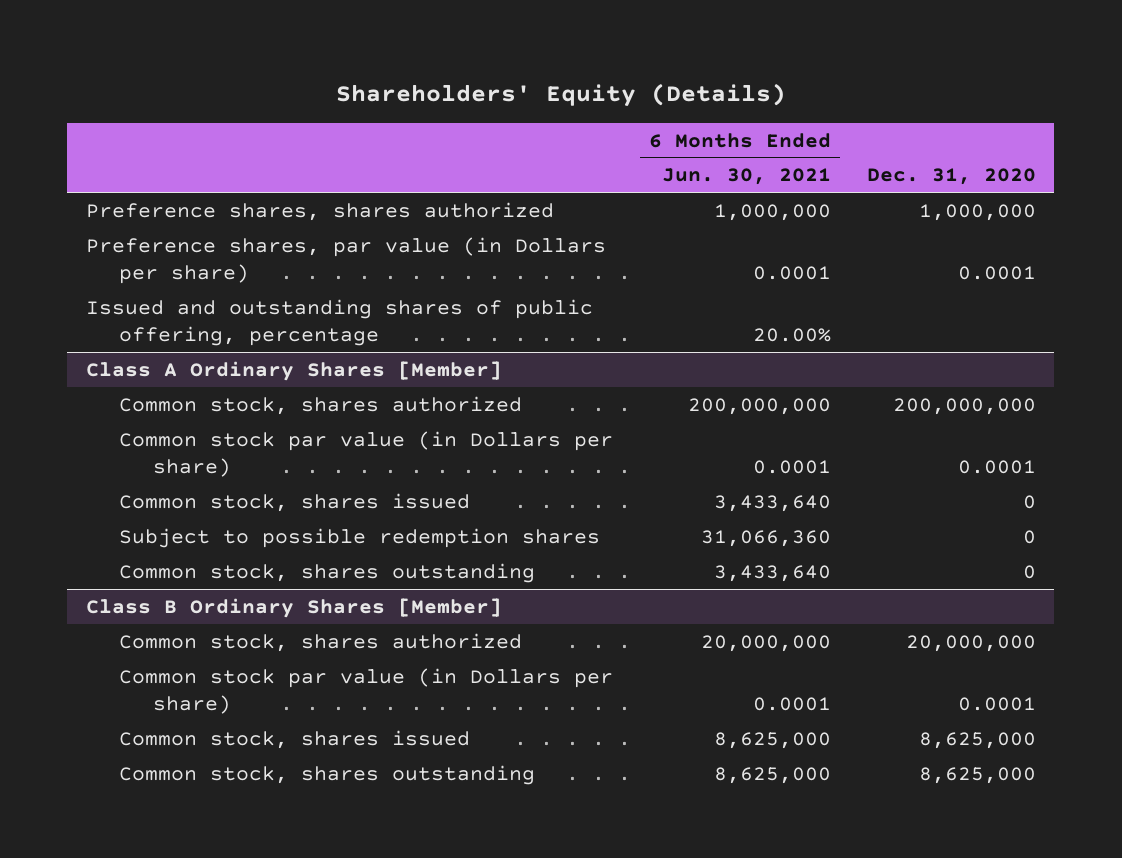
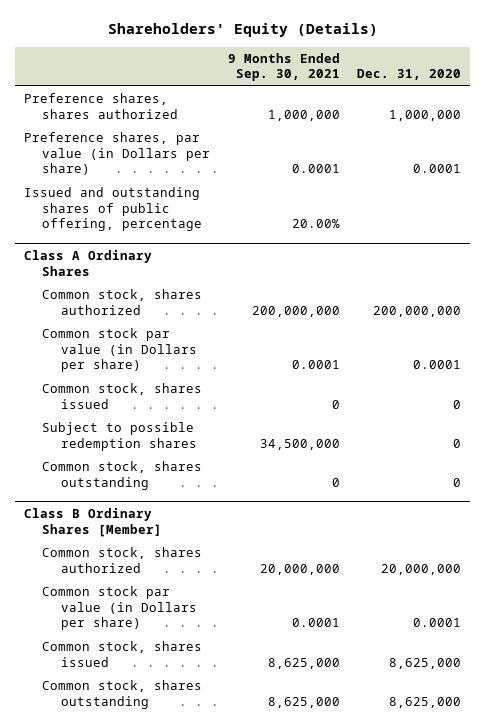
- | 6 Months Ended Jun. 30, 2021 | Dec. 31, 2020
+ | 9 Months Ended Sep. 30, 2021 | Dec. 31, 2020
- Class A Ordinary Shares [Member]
+ Class A Ordinary Shares

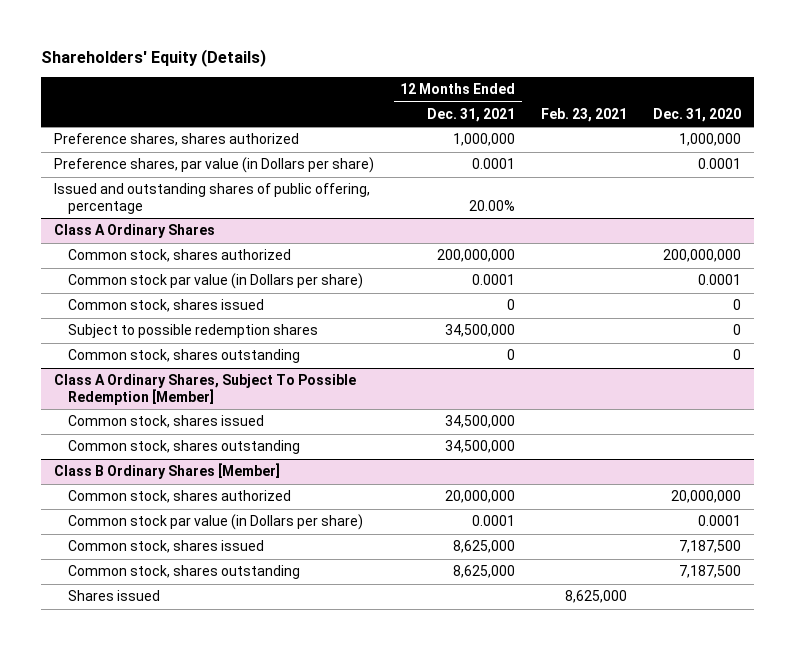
- | 9 Months Ended Sep. 30, 2021 | Dec. 31, 2020
+ | 12 Months Ended Dec. 31, 2021 | Feb. 23, 2021 | Dec. 31, 2020
+ Class A Ordinary Shares, Subject To Possible Redemption [Member]
+ Common stock, shares issued | 34,500,000 | |
+ Common stock, shares outstanding | 34,500,000 | |
@ Class B Ordinary Shares [Member]
- Common stock, shares issued | 8,625,000 | 8,625,000
- Common stock, shares outstanding | 8,625,000 | 8,625,000
+ Common stock, shares issued | 8,625,000 | | 7,187,500
+ Common stock, shares outstanding | 8,625,000 | | 7,187,500
+ Shares issued | | 8,625,000 |

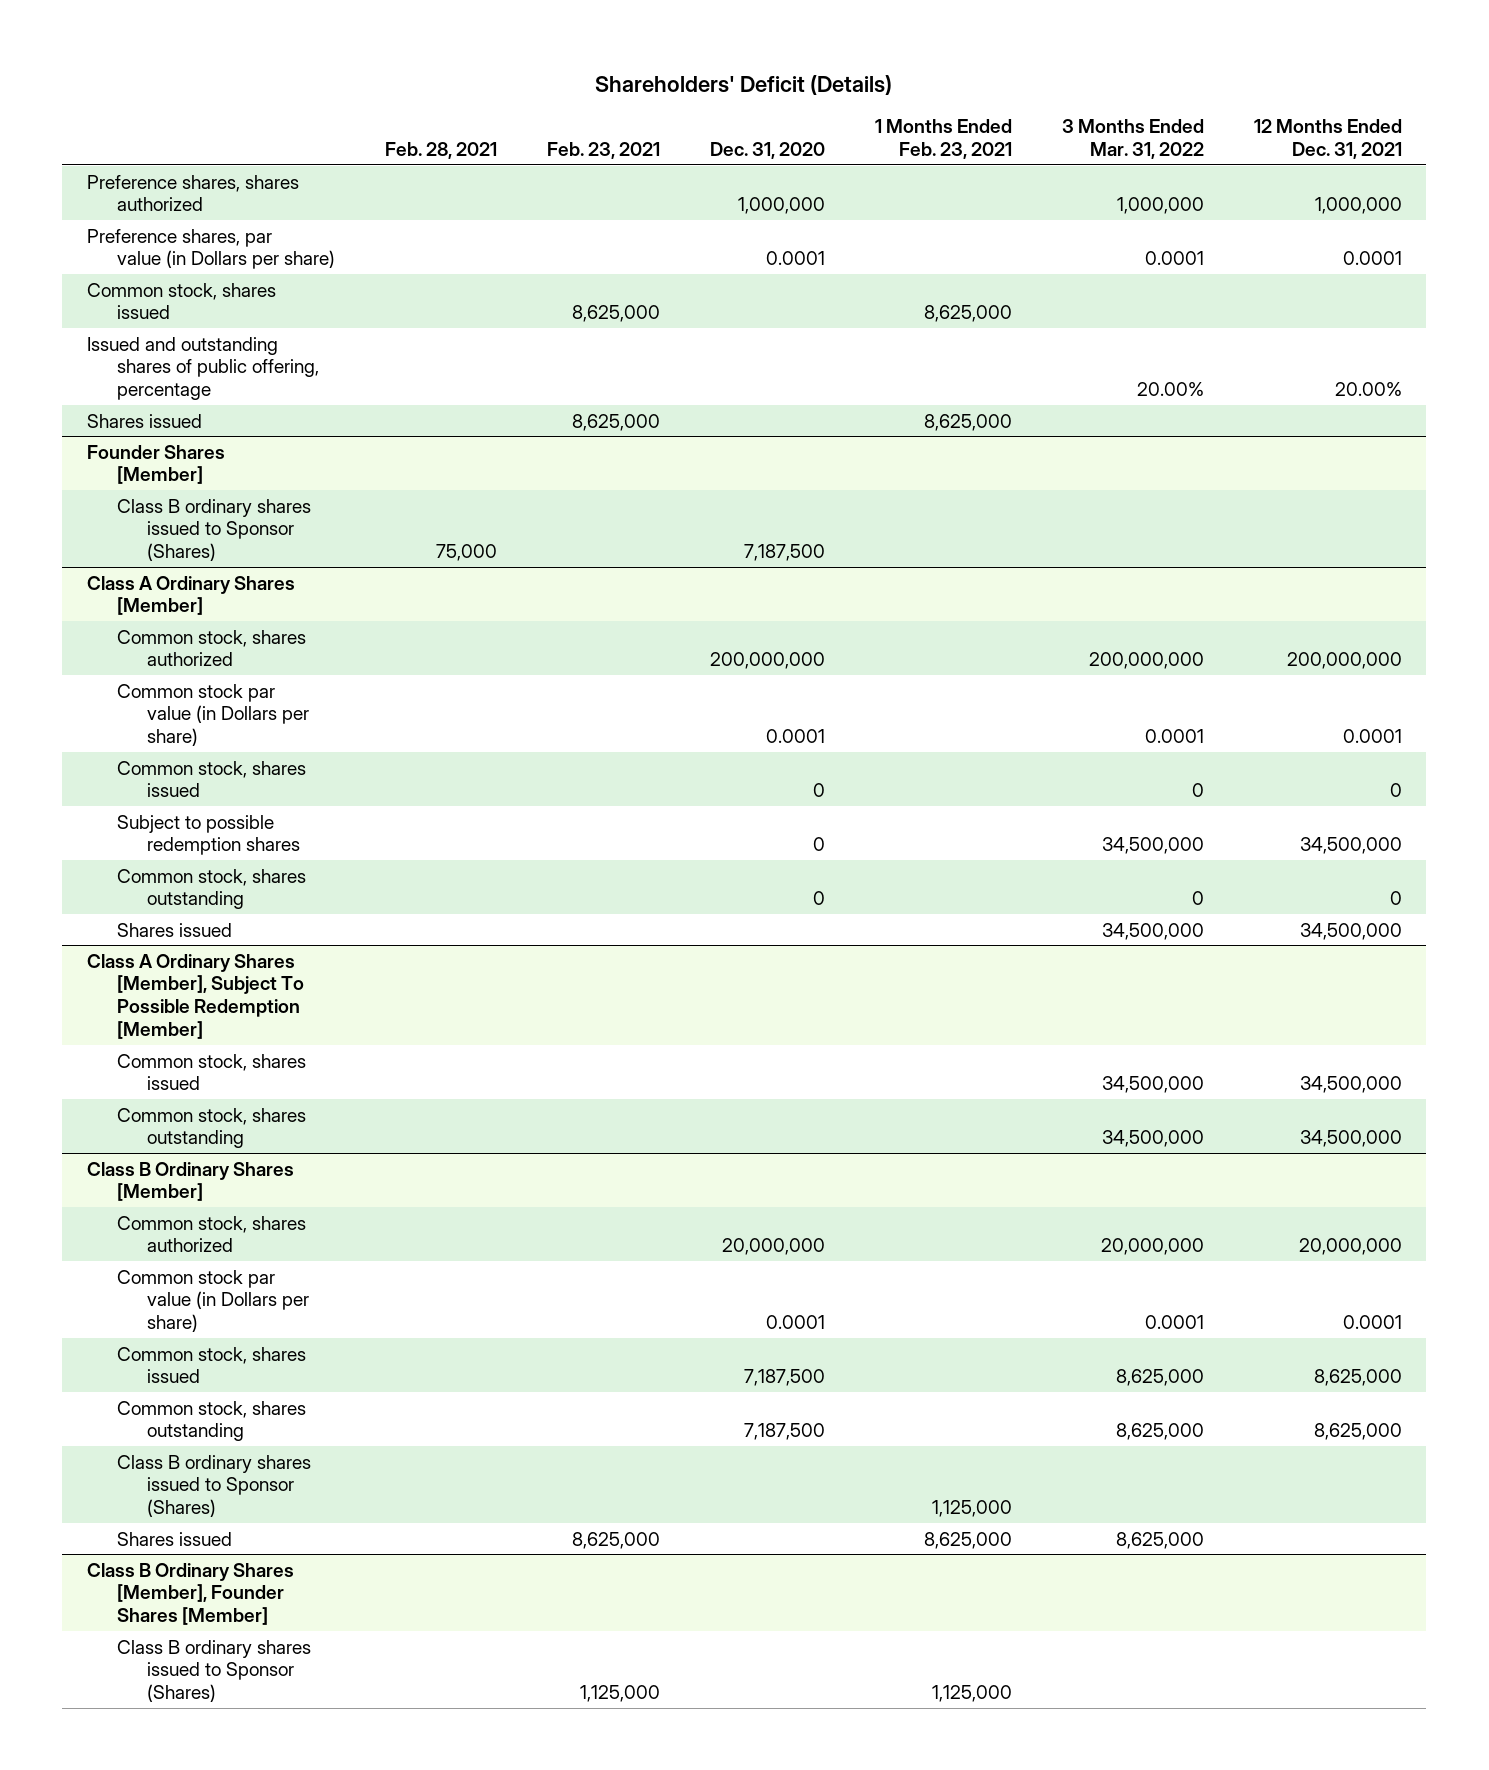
- Shareholders' Equity (Details)
+ Shareholders' Deficit (Details)
- | 12 Months Ended Dec. 31, 2021 | Feb. 23, 2021 | Dec. 31, 2020
+ | Feb. 28, 2021 | Feb. 23, 2021 | Dec. 31, 2020 | 1 Months Ended Feb. 23, 2021 | 3 Months Ended Mar. 31, 2022 | 12 Months Ended Dec. 31, 2021
+ Common stock, shares issued | | 8,625,000 | | 8,625,000 | |
- Class A Ordinary Shares
+ Shares issued | | 8,625,000 | | 8,625,000 | |
+ Founder Shares [Member]
+ Class B ordinary shares issued to Sponsor (Shares) | 75,000 | | 7,187,500 | | |
+ Class A Ordinary Shares [Member]
- Class A Ordinary Shares, Subject To Possible Redemption [Member]
+ Shares issued | | | | | 34,500,000 | 34,500,000
+ Class A Ordinary Shares [Member], Subject To Possible Redemption [Member]
@ Class B Ordinary Shares [Member]
+ Class B ordinary shares issued to Sponsor (Shares) | | | | 1,125,000 | |
+ Class B Ordinary Shares [Member], Founder Shares [Member]
+ Class B ordinary shares issued to Sponsor (Shares) | | 1,125,000 | | 1,125,000 | |

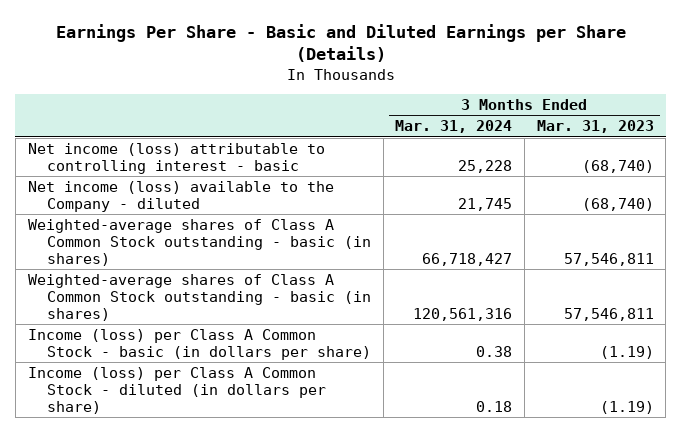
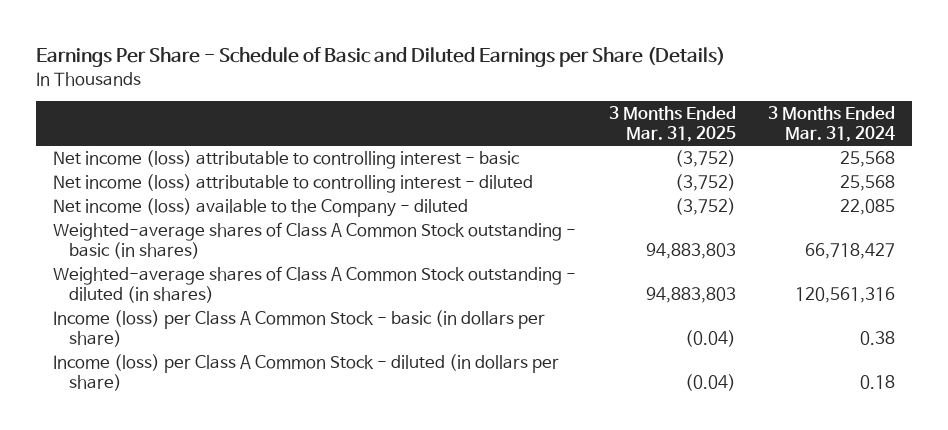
- Earnings Per Share - Basic and Diluted Earnings per Share (Details)
+ Earnings Per Share - Schedule of Basic and Diluted Earnings per Share (Details)
- | 3 Months Ended Mar. 31, 2024 | 3 Months Ended Mar. 31, 2023
+ | 3 Months Ended Mar. 31, 2025 | 3 Months Ended Mar. 31, 2024
- Net income (loss) attributable to controlling interest - basic | 25,228 | (68,740)
- Net income (loss) available to the Company - diluted | 21,745 | (68,740)
+ Net income (loss) attributable to controlling interest - basic | (3,752) | 25,568
+ Net income (loss) attributable to controlling interest - diluted | (3,752) | 25,568
+ Net income (loss) available to the Company - diluted | (3,752) | 22,085
- Weighted-average shares of Class A Common Stock outstanding - basic (in shares) | 120,561,316 | 57,546,811
+ Weighted-average shares of Class A Common Stock outstanding - diluted (in shares) | 94,883,803 | 120,561,316

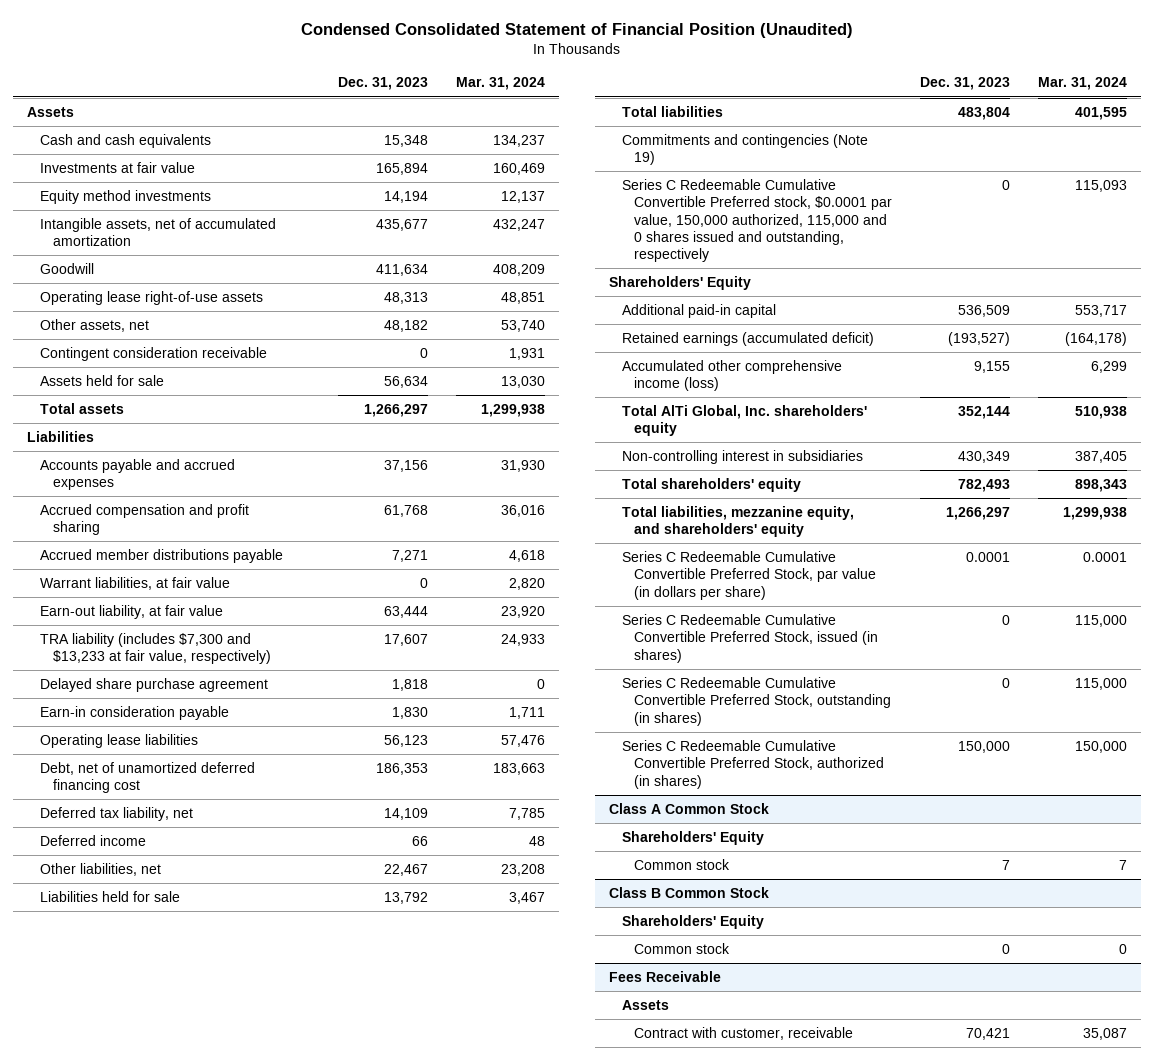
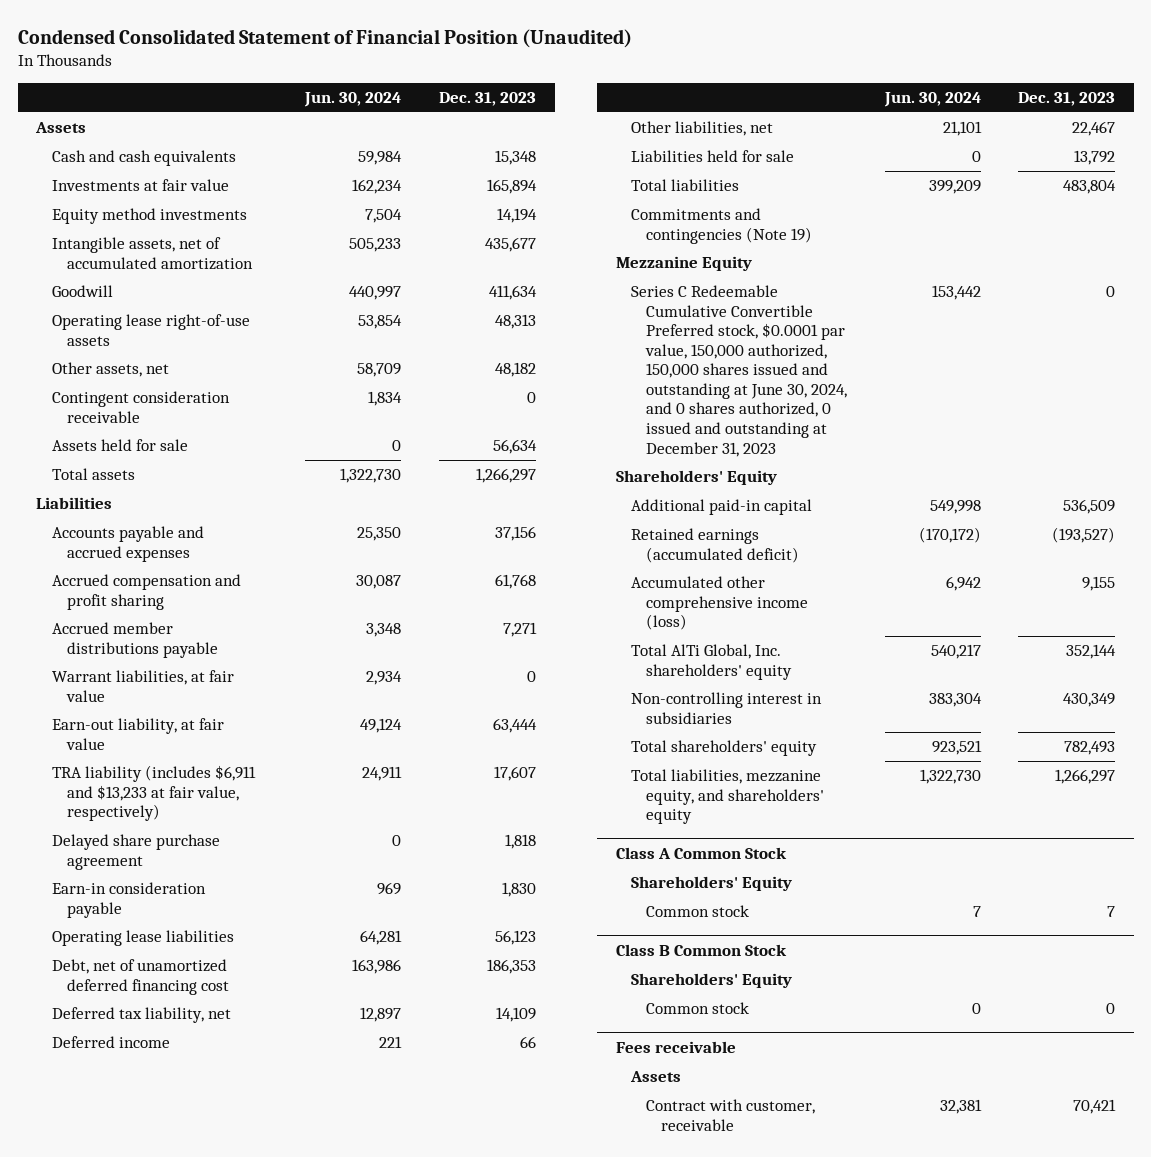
- | Dec. 31, 2023 | Mar. 31, 2024
+ | Jun. 30, 2024 | Dec. 31, 2023
- TRA liability (includes $7,300 and $13,233 at fair value, respectively) | 17,607 | 24,933
+ TRA liability (includes $6,911 and $13,233 at fair value, respectively) | 24,911 | 17,607
- Series C Redeemable Cumulative Convertible Preferred stock, $0.0001 par value, 150,000 authorized, 115,000 and 0 shares issued and outstanding, respectively | 0 | 115,093
+ Mezzanine Equity
+ Series C Redeemable Cumulative Convertible Preferred stock, $0.0001 par value, 150,000 authorized, 150,000 shares issued and outstanding at June 30, 2024, and 0 shares authorized, 0 issued and outstanding at December 31, 2023 | 153,442 | 0
- Series C Redeemable Cumulative Convertible Preferred Stock, par value (in dollars per share) | 0.0001 | 0.0001
- Series C Redeemable Cumulative Convertible Preferred Stock, issued (in shares) | 0 | 115,000
- Series C Redeemable Cumulative Convertible Preferred Stock, outstanding (in shares) | 0 | 115,000
- Series C Redeemable Cumulative Convertible Preferred Stock, authorized (in shares) | 150,000 | 150,000
- Fees Receivable
+ Fees receivable

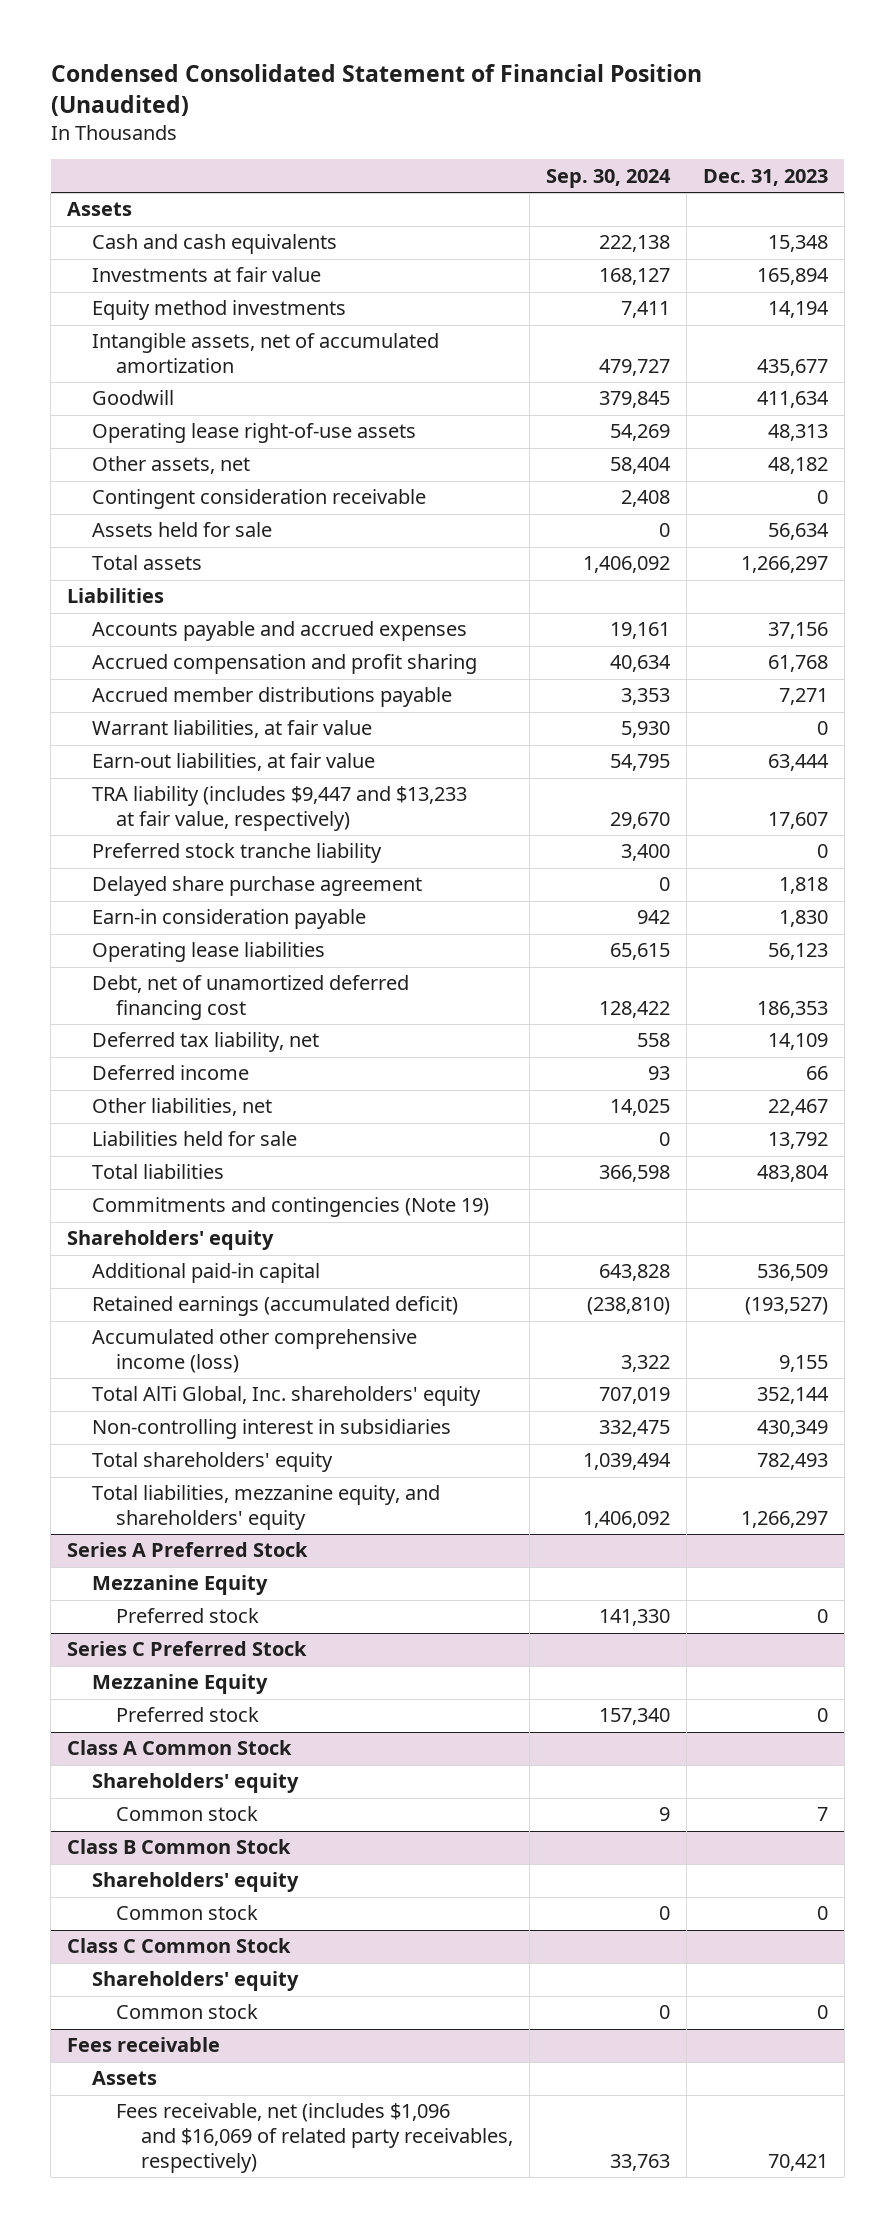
- | Jun. 30, 2024 | Dec. 31, 2023
+ | Sep. 30, 2024 | Dec. 31, 2023
- Earn-out liability, at fair value | 49,124 | 63,444
- TRA liability (includes $6,911 and $13,233 at fair value, respectively) | 24,911 | 17,607
+ Earn-out liabilities, at fair value | 54,795 | 63,444
+ TRA liability (includes $9,447 and $13,233 at fair value, respectively) | 29,670 | 17,607
+ Preferred stock tranche liability | 3,400 | 0
- Mezzanine Equity
- Series C Redeemable Cumulative Convertible Preferred stock, $0.0001 par value, 150,000 authorized, 150,000 shares issued and outstanding at June 30, 2024, and 0 shares authorized, 0 issued and outstanding at December 31, 2023 | 153,442 | 0
- Shareholders' Equity
+ Shareholders' equity
+ Series A Preferred Stock
+ Mezzanine Equity
+ Preferred stock | 141,330 | 0
+ Series C Preferred Stock
+ Mezzanine Equity
+ Preferred stock | 157,340 | 0
@ Class A Common Stock
- Shareholders' Equity
+ Shareholders' equity
@ Class B Common Stock
- Shareholders' Equity
+ Shareholders' equity
+ Class C Common Stock
+ Shareholders' equity
+ Common stock | 0 | 0
@ Fees receivable
- Contract with customer, receivable | 32,381 | 70,421
+ Fees receivable, net (includes $1,096 and $16,069 of related party receivables, respectively) | 33,763 | 70,421

